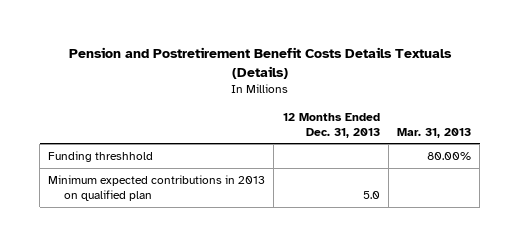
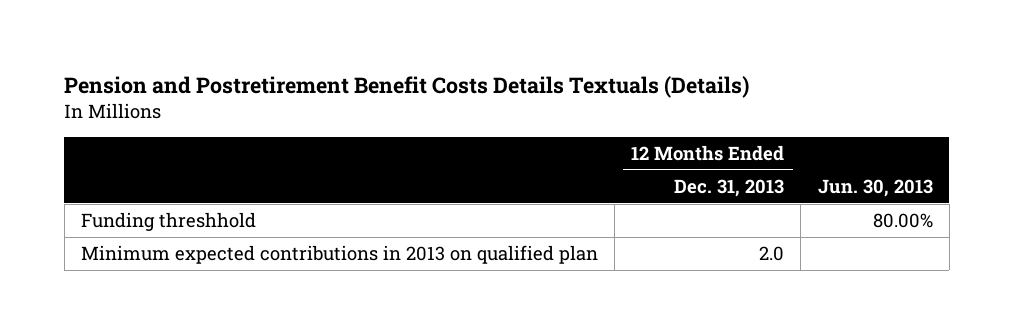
- | 12 Months Ended Dec. 31, 2013 | Mar. 31, 2013
+ | 12 Months Ended Dec. 31, 2013 | Jun. 30, 2013
- Minimum expected contributions in 2013 on qualified plan | 5.0 |
+ Minimum expected contributions in 2013 on qualified plan | 2.0 |

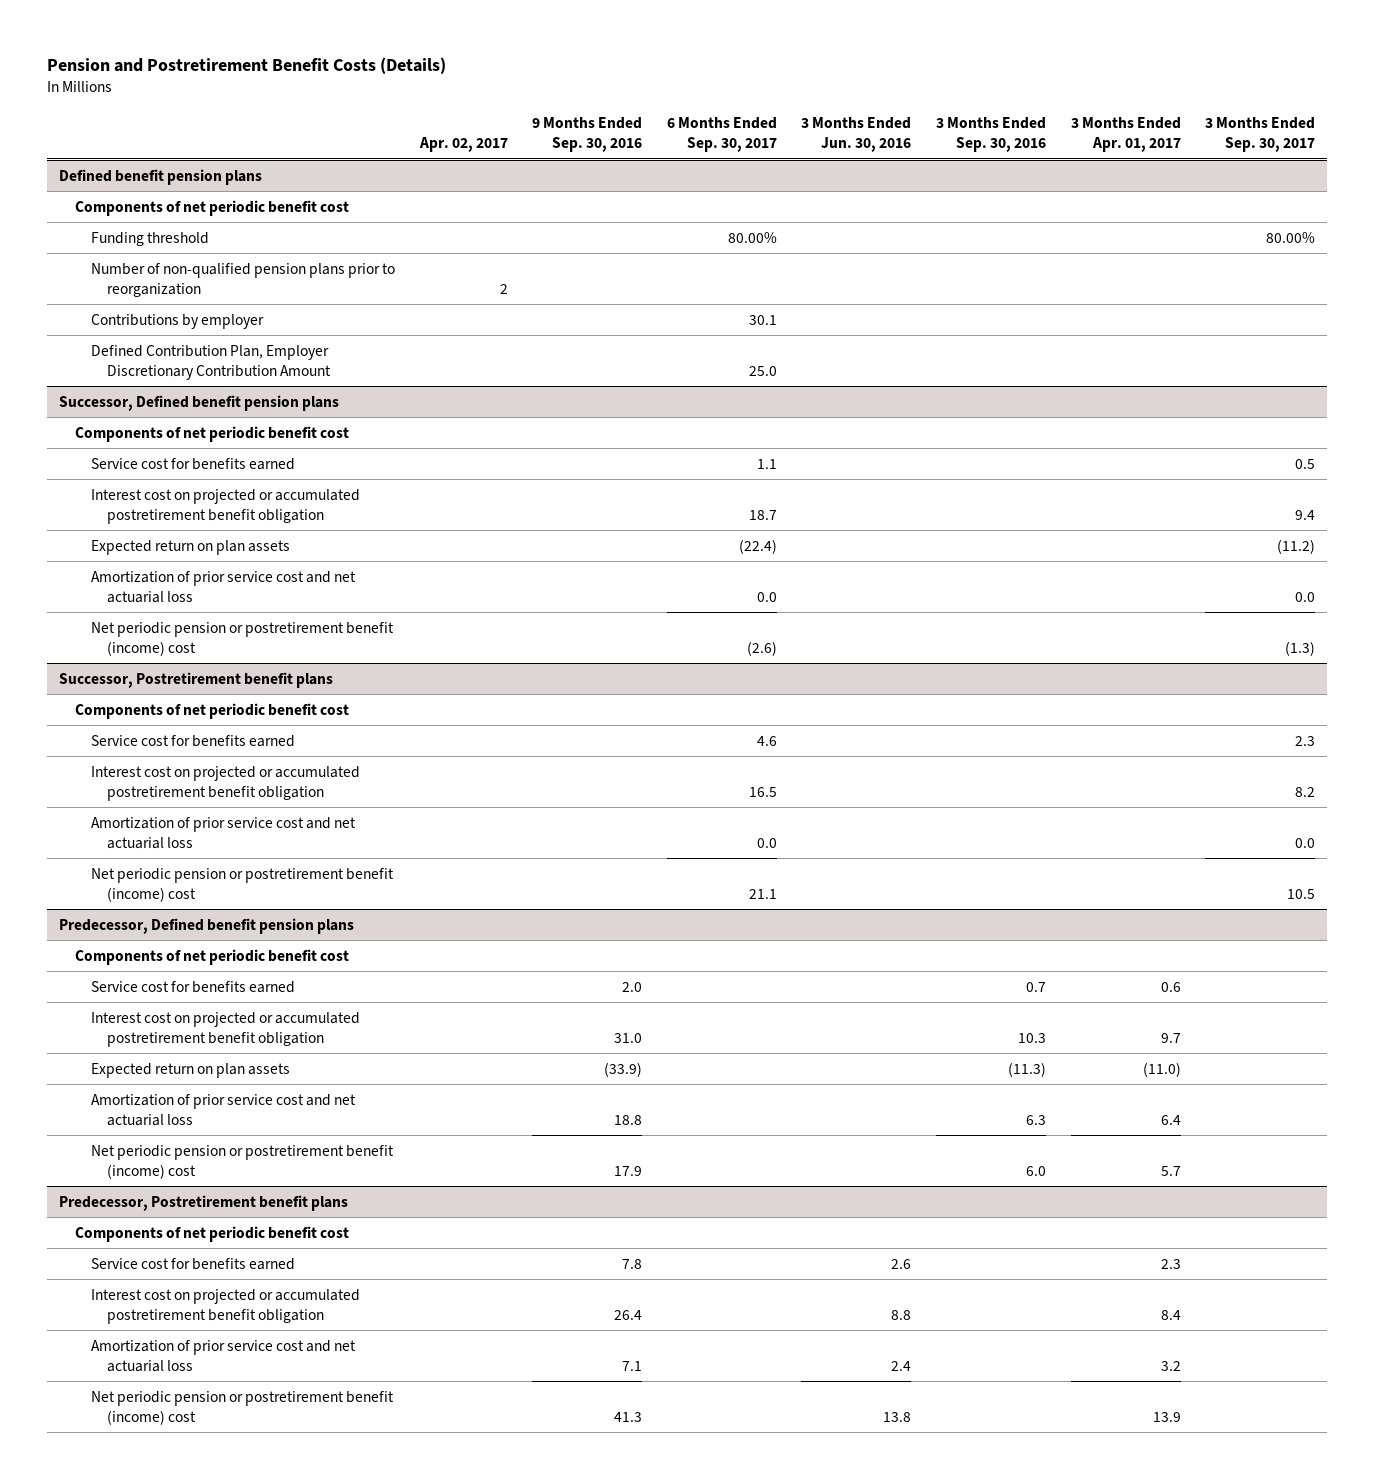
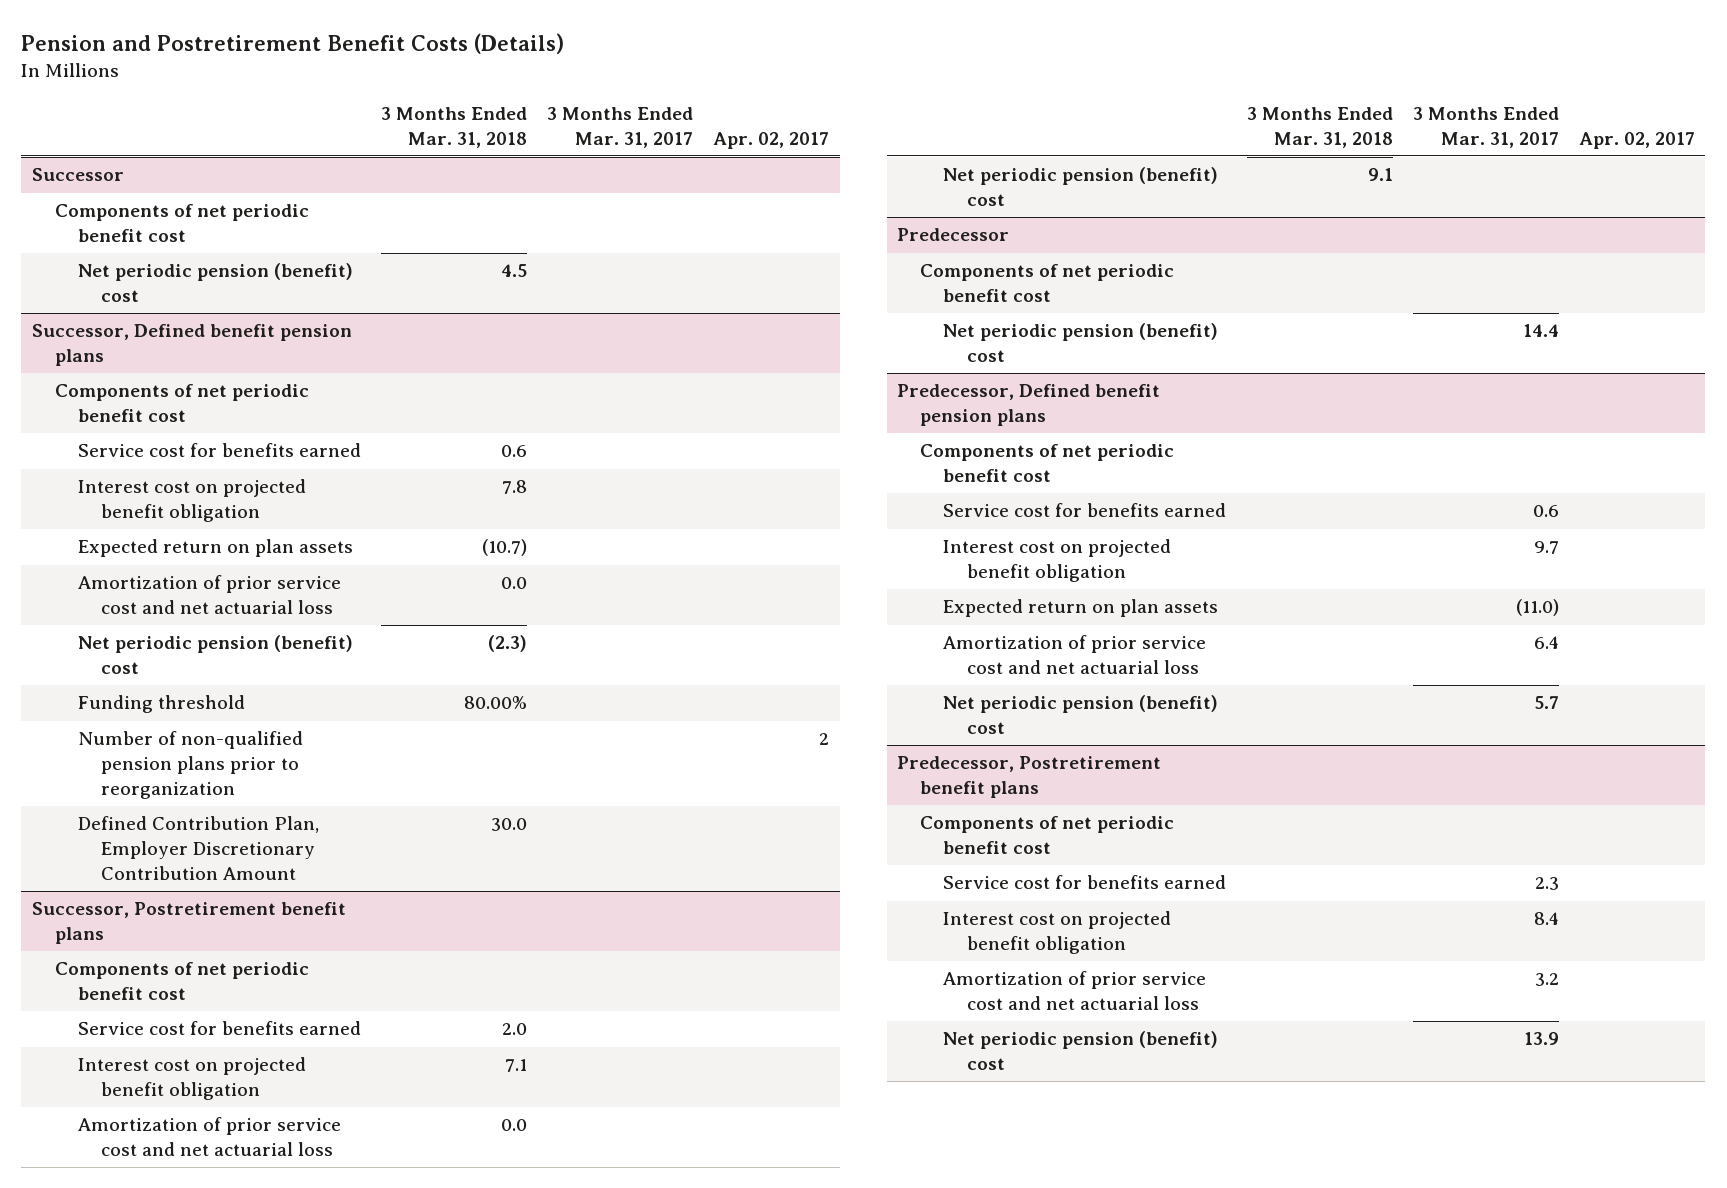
- | Apr. 02, 2017 | 9 Months Ended Sep. 30, 2016 | 6 Months Ended Sep. 30, 2017 | 3 Months Ended Jun. 30, 2016 | 3 Months Ended Sep. 30, 2016 | 3 Months Ended Apr. 01, 2017 | 3 Months Ended Sep. 30, 2017
+ | 3 Months Ended Mar. 31, 2018 | 3 Months Ended Mar. 31, 2017 | Apr. 02, 2017
- Defined benefit pension plans
- Components of net periodic benefit cost
- Funding threshold | | | 80.00% | | | | 80.00%
- Number of non-qualified pension plans prior to reorganization | 2 | | | | | |
- Contributions by employer | | | 30.1 | | | |
- Defined Contribution Plan, Employer Discretionary Contribution Amount | | | 25.0 | | | |
+ Successor
+ Components of net periodic benefit cost
+ Net periodic pension (benefit) cost | 4.5 | |
@ Successor, Defined benefit pension plans
- Interest cost on projected or accumulated postretirement benefit obligation | | | 18.7 | | | | 9.4
+ Interest cost on projected benefit obligation | 7.8 | |
- Net periodic pension or postretirement benefit (income) cost | | | (2.6) | | | | (1.3)
+ Net periodic pension (benefit) cost | (2.3) | |
+ Funding threshold | 80.00% | |
+ Number of non-qualified pension plans prior to reorganization | | | 2
+ Defined Contribution Plan, Employer Discretionary Contribution Amount | 30.0 | |
@ Successor, Postretirement benefit plans
- Interest cost on projected or accumulated postretirement benefit obligation | | | 16.5 | | | | 8.2
+ Interest cost on projected benefit obligation | 7.1 | |
- Net periodic pension or postretirement benefit (income) cost | | | 21.1 | | | | 10.5
+ Net periodic pension (benefit) cost | 9.1 | |
+ Predecessor
+ Components of net periodic benefit cost
+ Net periodic pension (benefit) cost | | 14.4 |
@ Predecessor, Defined benefit pension plans
- Interest cost on projected or accumulated postretirement benefit obligation | | 31.0 | | | 10.3 | 9.7 |
+ Interest cost on projected benefit obligation | | 9.7 |
- Net periodic pension or postretirement benefit (income) cost | | 17.9 | | | 6.0 | 5.7 |
+ Net periodic pension (benefit) cost | | 5.7 |
@ Predecessor, Postretirement benefit plans
- Interest cost on projected or accumulated postretirement benefit obligation | | 26.4 | | 8.8 | | 8.4 |
+ Interest cost on projected benefit obligation | | 8.4 |
- Net periodic pension or postretirement benefit (income) cost | | 41.3 | | 13.8 | | 13.9 |
+ Net periodic pension (benefit) cost | | 13.9 |

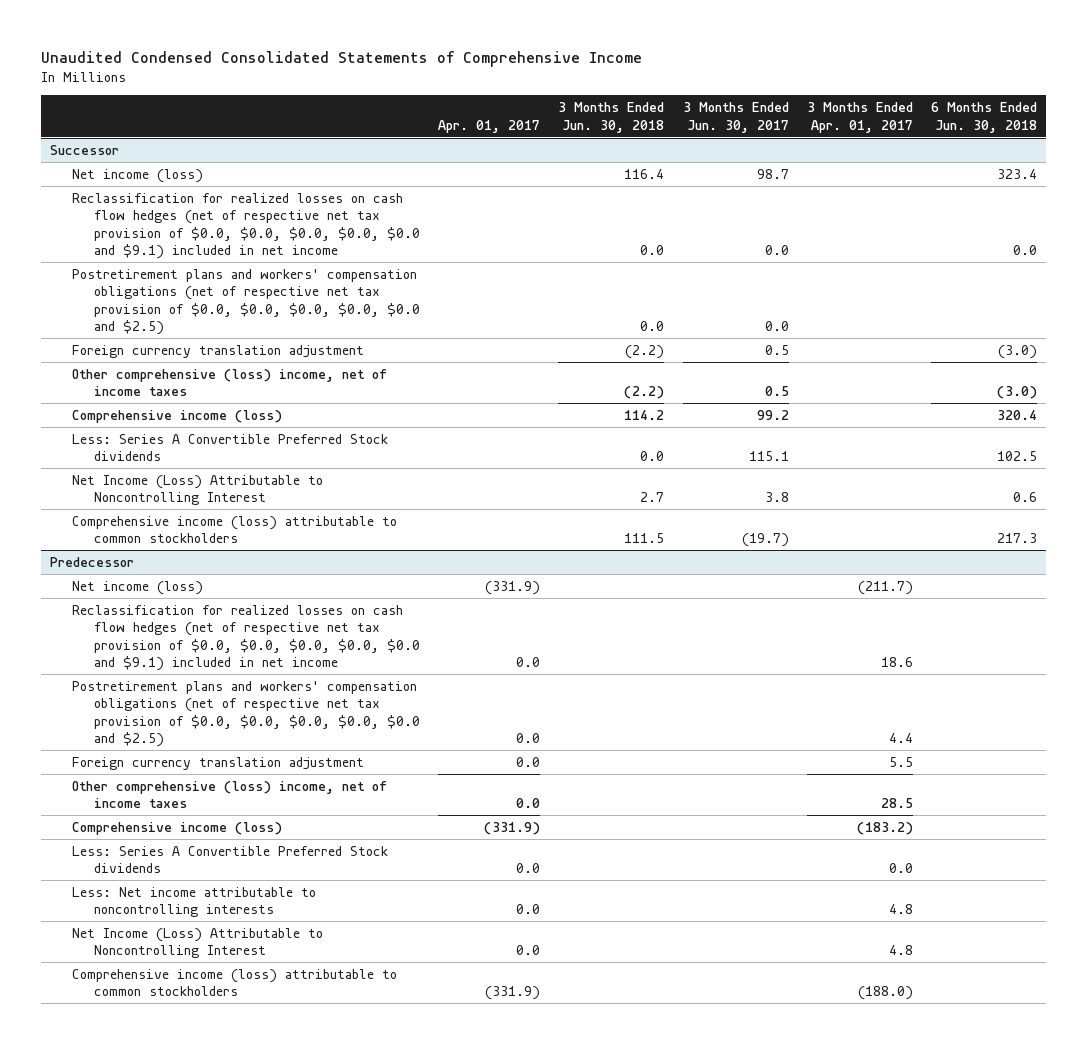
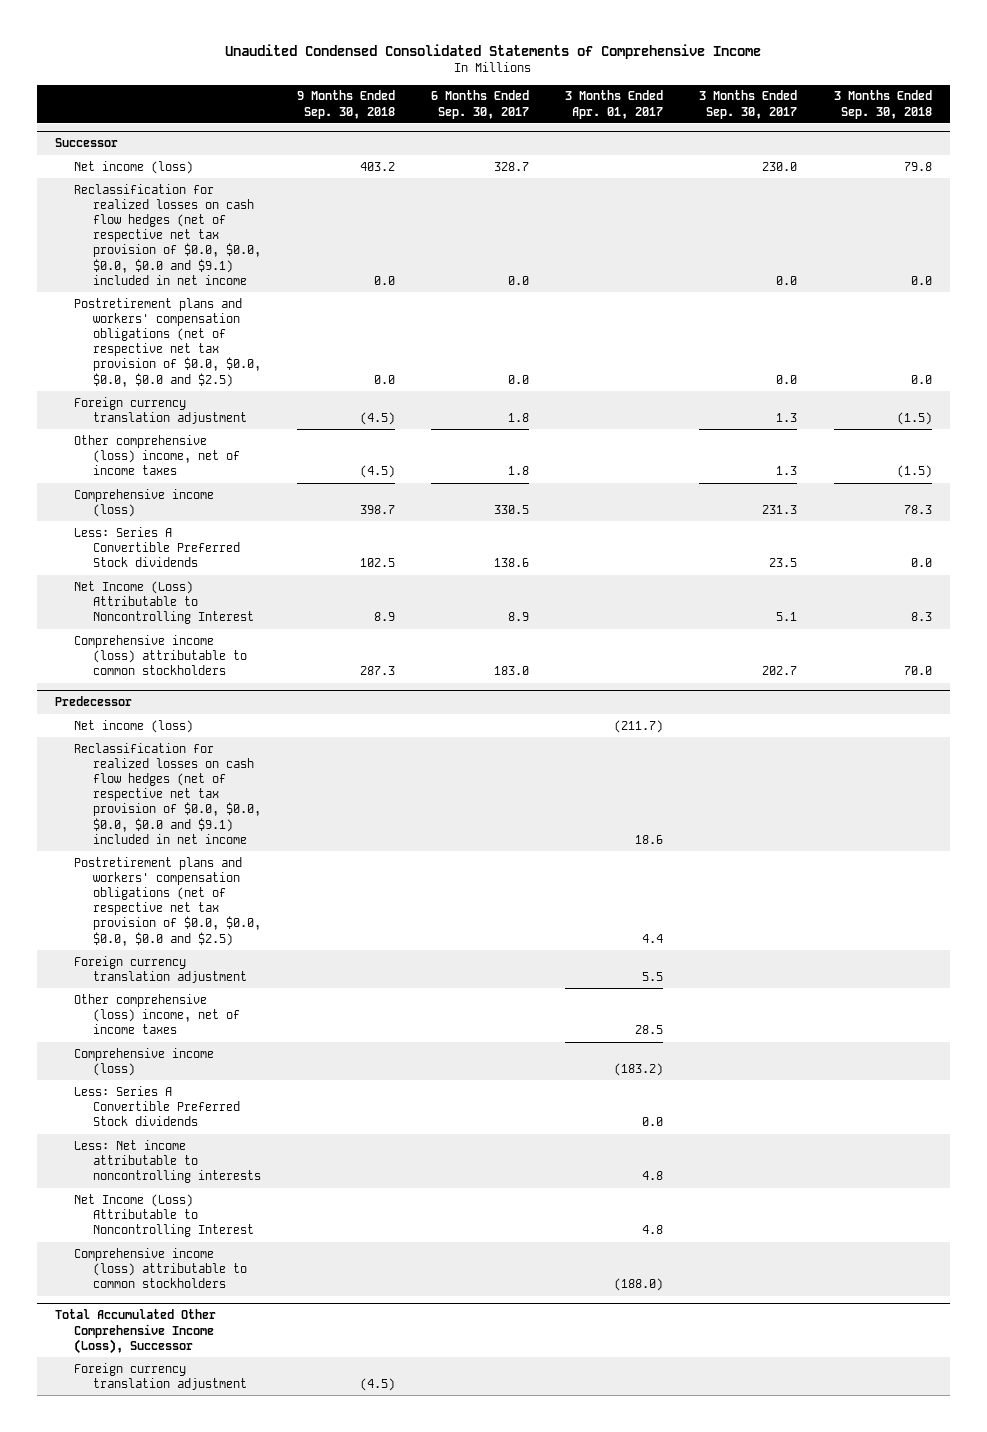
- | Apr. 01, 2017 | 3 Months Ended Jun. 30, 2018 | 3 Months Ended Jun. 30, 2017 | 3 Months Ended Apr. 01, 2017 | 6 Months Ended Jun. 30, 2018
+ | 9 Months Ended Sep. 30, 2018 | 6 Months Ended Sep. 30, 2017 | 3 Months Ended Apr. 01, 2017 | 3 Months Ended Sep. 30, 2017 | 3 Months Ended Sep. 30, 2018
@ Successor
- Reclassification for realized losses on cash flow hedges (net of respective net tax provision of $0.0, $0.0, $0.0, $0.0, $0.0 and $9.1) included in net income | | 0.0 | 0.0 | | 0.0
- Postretirement plans and workers' compensation obligations (net of respective net tax provision of $0.0, $0.0, $0.0, $0.0, $0.0 and $2.5) | | 0.0 | 0.0 | |
+ Reclassification for realized losses on cash flow hedges (net of respective net tax provision of $0.0, $0.0, $0.0, $0.0 and $9.1) included in net income | 0.0 | 0.0 | | 0.0 | 0.0
+ Postretirement plans and workers' compensation obligations (net of respective net tax provision of $0.0, $0.0, $0.0, $0.0 and $2.5) | 0.0 | 0.0 | | 0.0 | 0.0
@ Predecessor
- Reclassification for realized losses on cash flow hedges (net of respective net tax provision of $0.0, $0.0, $0.0, $0.0, $0.0 and $9.1) included in net income | 0.0 | | | 18.6 |
- Postretirement plans and workers' compensation obligations (net of respective net tax provision of $0.0, $0.0, $0.0, $0.0, $0.0 and $2.5) | 0.0 | | | 4.4 |
+ Reclassification for realized losses on cash flow hedges (net of respective net tax provision of $0.0, $0.0, $0.0, $0.0 and $9.1) included in net income | | | 18.6 | |
+ Postretirement plans and workers' compensation obligations (net of respective net tax provision of $0.0, $0.0, $0.0, $0.0 and $2.5) | | | 4.4 | |
+ Total Accumulated Other Comprehensive Income (Loss), Successor
+ Foreign currency translation adjustment | (4.5) | | | |

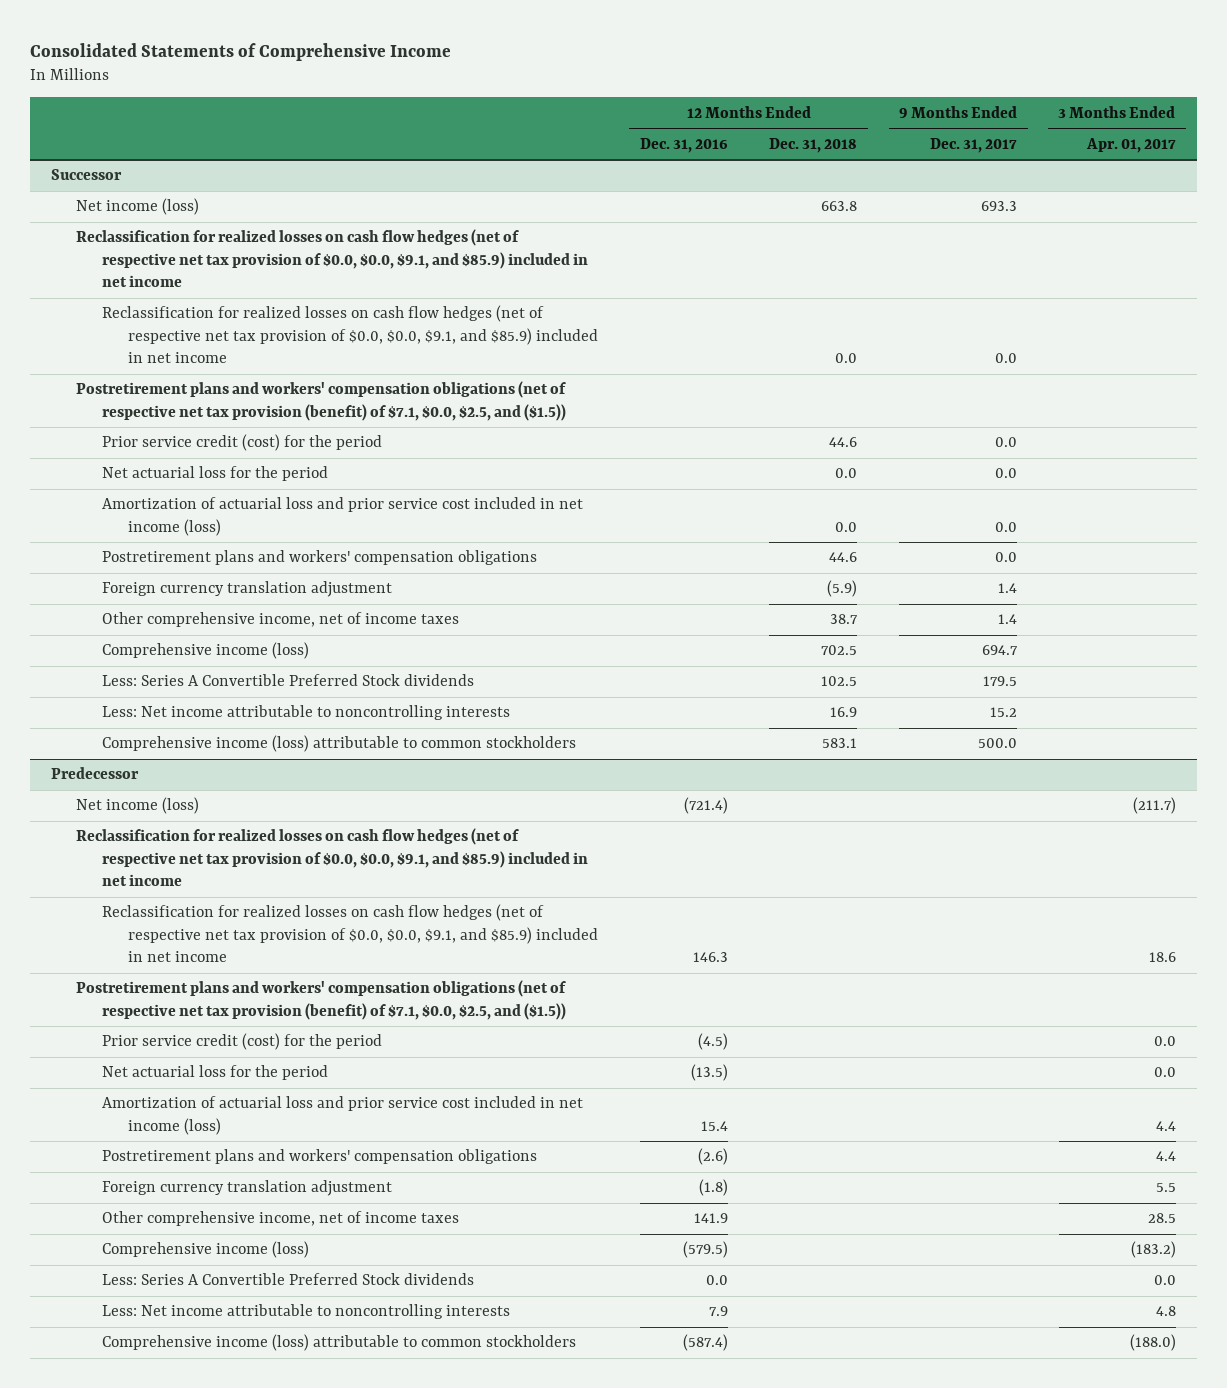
- Unaudited Condensed Consolidated Statements of Comprehensive Income
+ Consolidated Statements of Comprehensive Income
- | 9 Months Ended Sep. 30, 2018 | 6 Months Ended Sep. 30, 2017 | 3 Months Ended Apr. 01, 2017 | 3 Months Ended Sep. 30, 2017 | 3 Months Ended Sep. 30, 2018
+ | 12 Months Ended Dec. 31, 2016 | 12 Months Ended Dec. 31, 2018 | 9 Months Ended Dec. 31, 2017 | 3 Months Ended Apr. 01, 2017
@ Successor
- Reclassification for realized losses on cash flow hedges (net of respective net tax provision of $0.0, $0.0, $0.0, $0.0 and $9.1) included in net income | 0.0 | 0.0 | | 0.0 | 0.0
- Postretirement plans and workers' compensation obligations (net of respective net tax provision of $0.0, $0.0, $0.0, $0.0 and $2.5) | 0.0 | 0.0 | | 0.0 | 0.0
+ Reclassification for realized losses on cash flow hedges (net of respective net tax provision of $0.0, $0.0, $9.1, and $85.9) included in net income
+ Reclassification for realized losses on cash flow hedges (net of respective net tax provision of $0.0, $0.0, $9.1, and $85.9) included in net income | | 0.0 | 0.0 |
+ Postretirement plans and workers' compensation obligations (net of respective net tax provision (benefit) of $7.1, $0.0, $2.5, and ($1.5))
+ Prior service credit (cost) for the period | | 44.6 | 0.0 |
+ Net actuarial loss for the period | | 0.0 | 0.0 |
+ Amortization of actuarial loss and prior service cost included in net income (loss) | | 0.0 | 0.0 |
+ Postretirement plans and workers' compensation obligations | | 44.6 | 0.0 |
- Other comprehensive (loss) income, net of income taxes | (4.5) | 1.8 | | 1.3 | (1.5)
+ Other comprehensive income, net of income taxes | | 38.7 | 1.4 |
- Net Income (Loss) Attributable to Noncontrolling Interest | 8.9 | 8.9 | | 5.1 | 8.3
+ Less: Net income attributable to noncontrolling interests | | 16.9 | 15.2 |
@ Predecessor
- Reclassification for realized losses on cash flow hedges (net of respective net tax provision of $0.0, $0.0, $0.0, $0.0 and $9.1) included in net income | | | 18.6 | |
- Postretirement plans and workers' compensation obligations (net of respective net tax provision of $0.0, $0.0, $0.0, $0.0 and $2.5) | | | 4.4 | |
+ Reclassification for realized losses on cash flow hedges (net of respective net tax provision of $0.0, $0.0, $9.1, and $85.9) included in net income
+ Reclassification for realized losses on cash flow hedges (net of respective net tax provision of $0.0, $0.0, $9.1, and $85.9) included in net income | 146.3 | | | 18.6
+ Postretirement plans and workers' compensation obligations (net of respective net tax provision (benefit) of $7.1, $0.0, $2.5, and ($1.5))
+ Prior service credit (cost) for the period | (4.5) | | | 0.0
+ Net actuarial loss for the period | (13.5) | | | 0.0
+ Amortization of actuarial loss and prior service cost included in net income (loss) | 15.4 | | | 4.4
+ Postretirement plans and workers' compensation obligations | (2.6) | | | 4.4
- Other comprehensive (loss) income, net of income taxes | | | 28.5 | |
+ Other comprehensive income, net of income taxes | 141.9 | | | 28.5
- Net Income (Loss) Attributable to Noncontrolling Interest | | | 4.8 | |
- Total Accumulated Other Comprehensive Income (Loss), Successor
- Foreign currency translation adjustment | (4.5) | | | |

